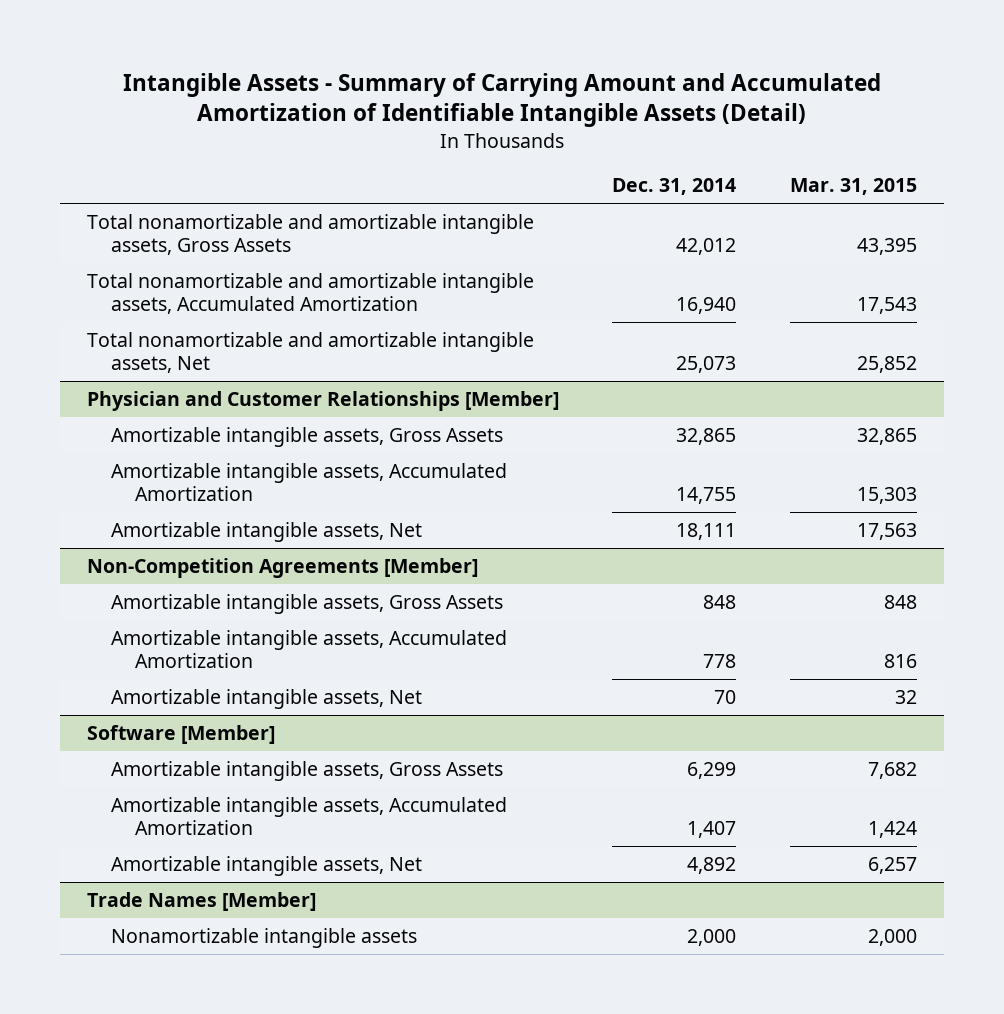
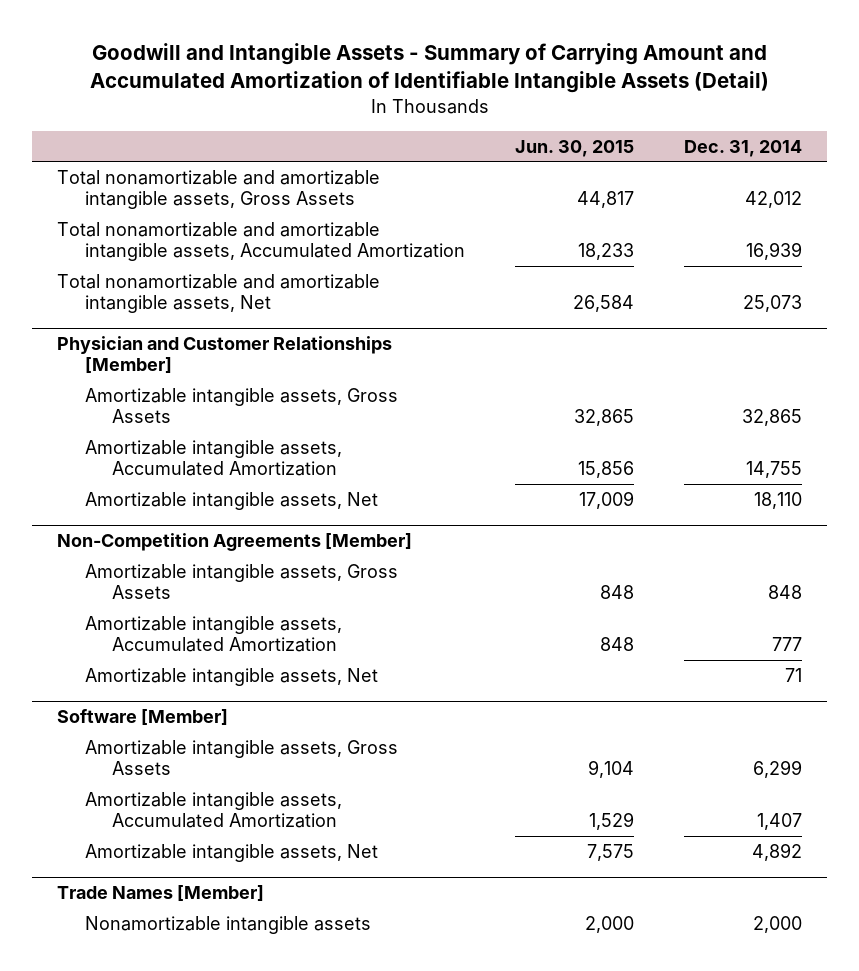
- Intangible Assets - Summary of Carrying Amount and Accumulated Amortization of Identifiable Intangible Assets (Detail)
+ Goodwill and Intangible Assets - Summary of Carrying Amount and Accumulated Amortization of Identifiable Intangible Assets (Detail)
- | Dec. 31, 2014 | Mar. 31, 2015
+ | Jun. 30, 2015 | Dec. 31, 2014
- Total nonamortizable and amortizable intangible assets, Accumulated Amortization | 16,940 | 17,543
+ Total nonamortizable and amortizable intangible assets, Accumulated Amortization | 18,233 | 16,939
@ Physician and Customer Relationships [Member]
- Amortizable intangible assets, Net | 18,111 | 17,563
+ Amortizable intangible assets, Net | 17,009 | 18,110
@ Non-Competition Agreements [Member]
- Amortizable intangible assets, Accumulated Amortization | 778 | 816
- Amortizable intangible assets, Net | 70 | 32
+ Amortizable intangible assets, Accumulated Amortization | 848 | 777
+ Amortizable intangible assets, Net | | 71

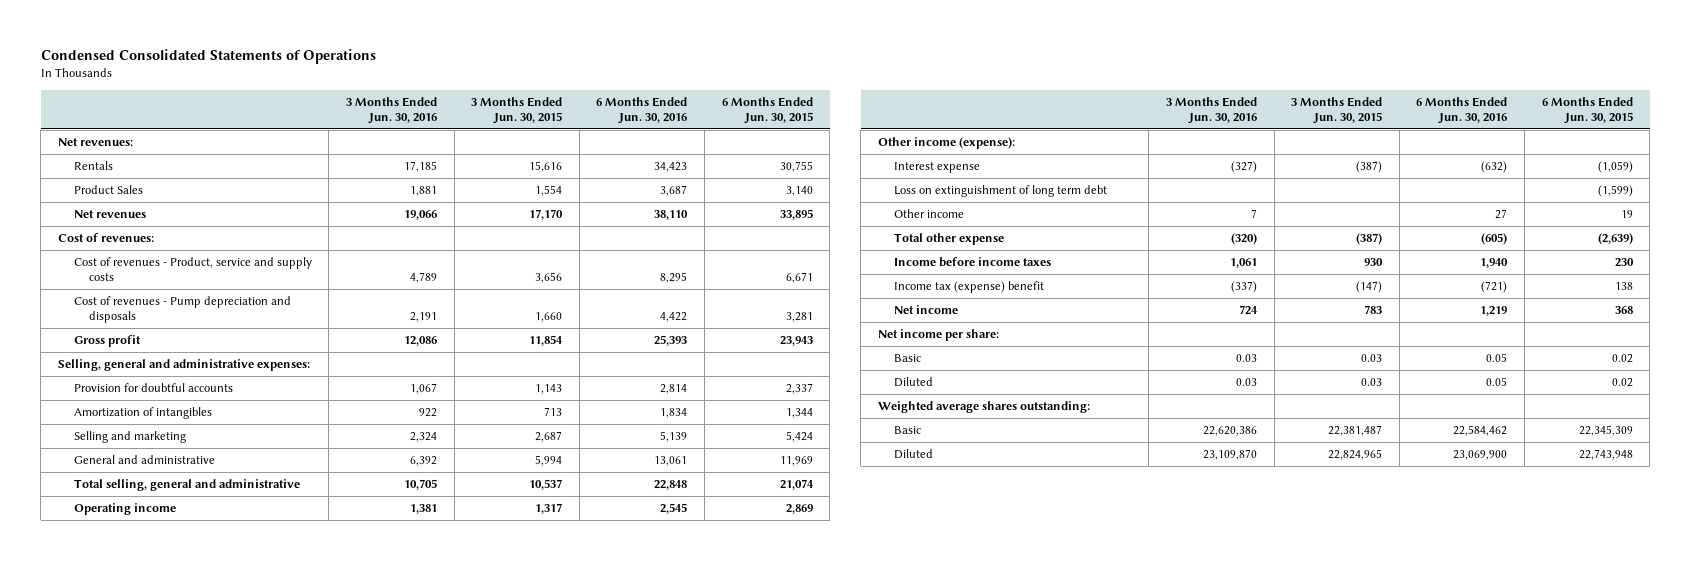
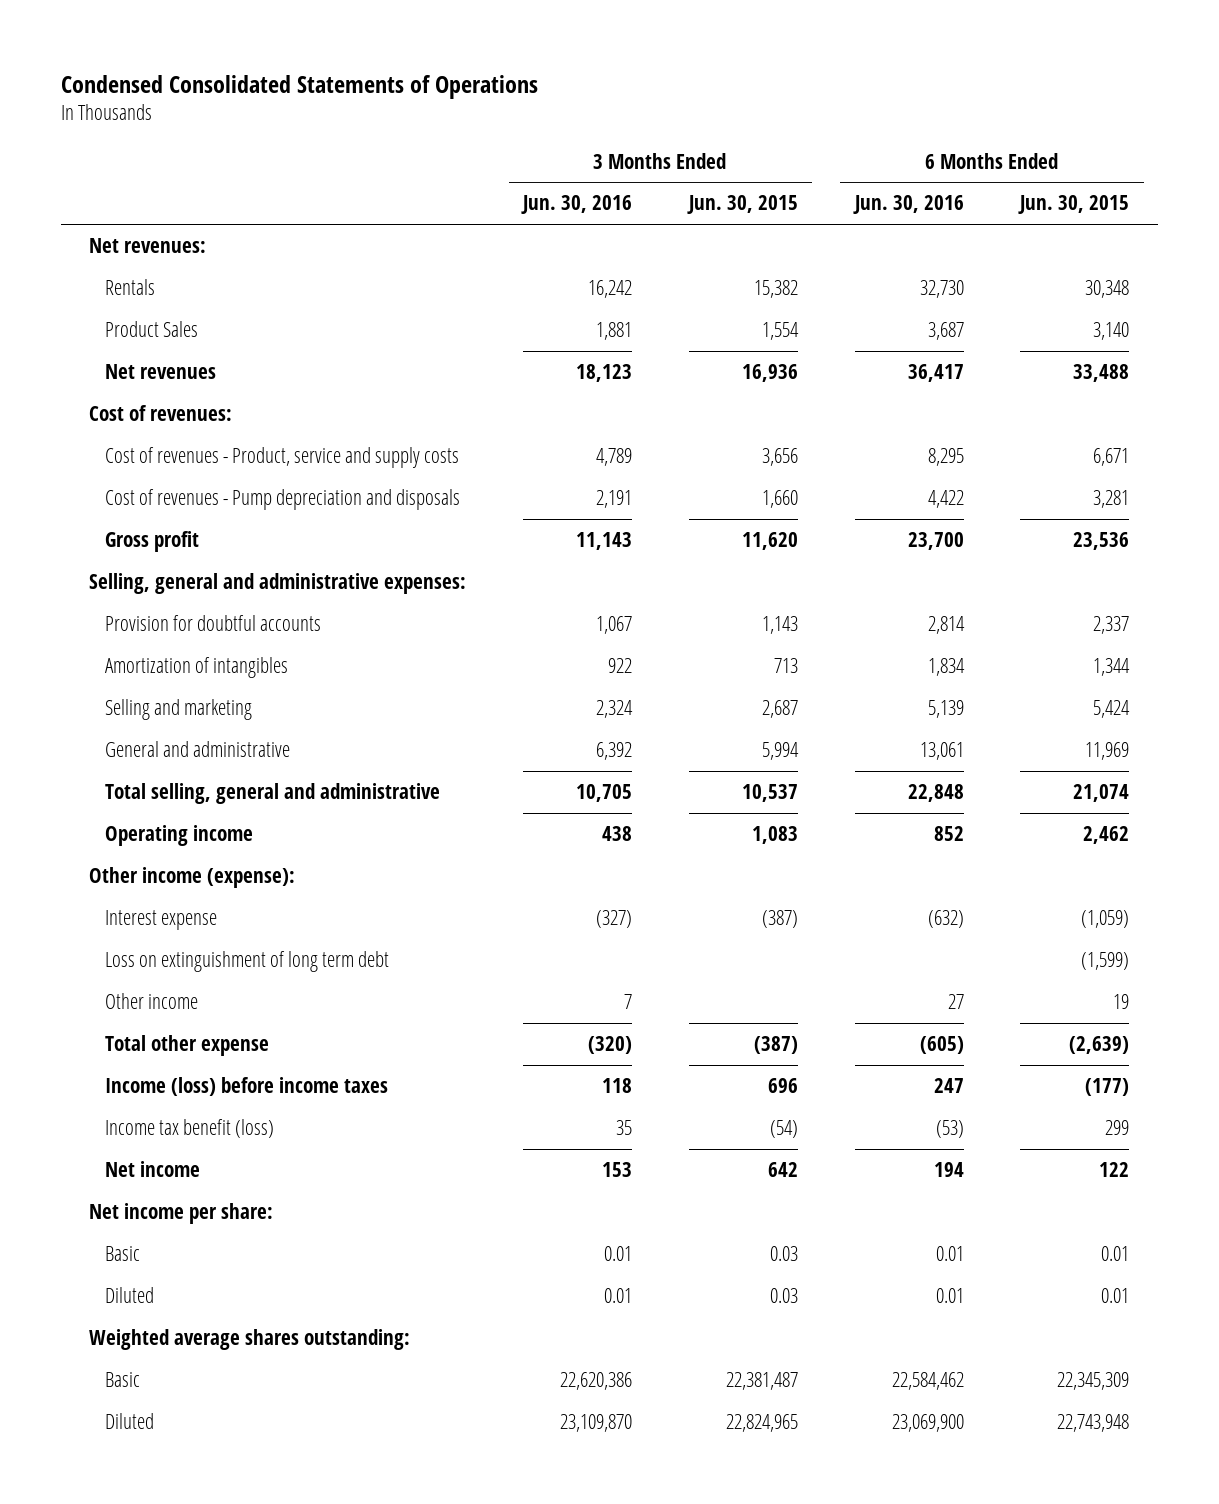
- Rentals | 17,185 | 15,616 | 34,423 | 30,755
+ Rentals | 16,242 | 15,382 | 32,730 | 30,348
- Net revenues | 19,066 | 17,170 | 38,110 | 33,895
+ Net revenues | 18,123 | 16,936 | 36,417 | 33,488
- Gross profit | 12,086 | 11,854 | 25,393 | 23,943
+ Gross profit | 11,143 | 11,620 | 23,700 | 23,536
- Operating income | 1,381 | 1,317 | 2,545 | 2,869
+ Operating income | 438 | 1,083 | 852 | 2,462
- Income before income taxes | 1,061 | 930 | 1,940 | 230
- Income tax (expense) benefit | (337) | (147) | (721) | 138
- Net income | 724 | 783 | 1,219 | 368
+ Income (loss) before income taxes | 118 | 696 | 247 | (177)
+ Income tax benefit (loss) | 35 | (54) | (53) | 299
+ Net income | 153 | 642 | 194 | 122
- Basic | 0.03 | 0.03 | 0.05 | 0.02
- Diluted | 0.03 | 0.03 | 0.05 | 0.02
+ Basic | 0.01 | 0.03 | 0.01 | 0.01
+ Diluted | 0.01 | 0.03 | 0.01 | 0.01

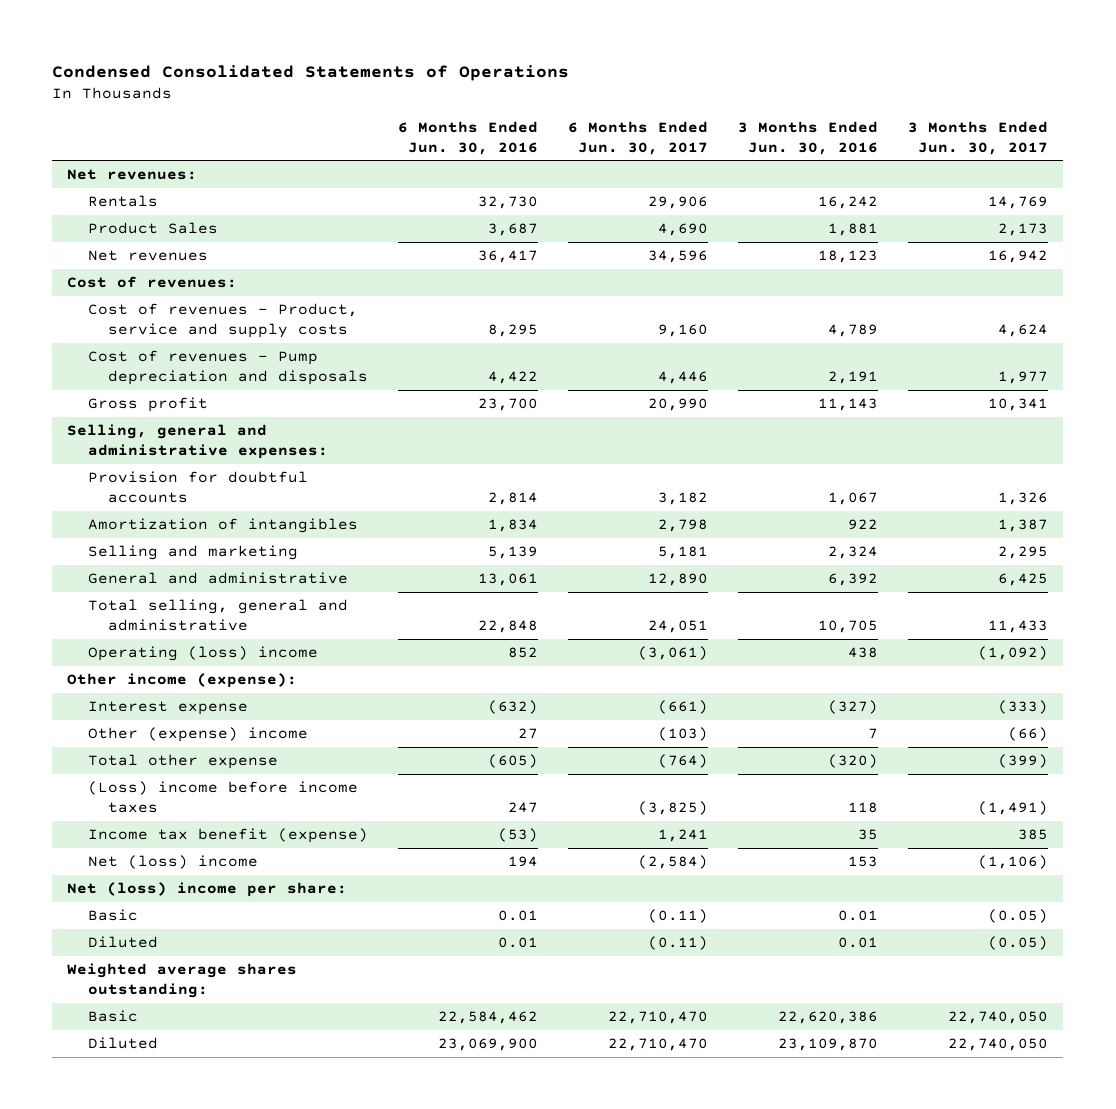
- | 3 Months Ended Jun. 30, 2016 | 3 Months Ended Jun. 30, 2015 | 6 Months Ended Jun. 30, 2016 | 6 Months Ended Jun. 30, 2015
+ | 6 Months Ended Jun. 30, 2016 | 6 Months Ended Jun. 30, 2017 | 3 Months Ended Jun. 30, 2016 | 3 Months Ended Jun. 30, 2017
- Operating income | 438 | 1,083 | 852 | 2,462
+ Operating (loss) income | 852 | (3,061) | 438 | (1,092)
- Loss on extinguishment of long term debt | | | | (1,599)
- Other income | 7 | | 27 | 19
+ Other (expense) income | 27 | (103) | 7 | (66)
- Income (loss) before income taxes | 118 | 696 | 247 | (177)
- Income tax benefit (loss) | 35 | (54) | (53) | 299
- Net income | 153 | 642 | 194 | 122
- Net income per share:
+ (Loss) income before income taxes | 247 | (3,825) | 118 | (1,491)
+ Income tax benefit (expense) | (53) | 1,241 | 35 | 385
+ Net (loss) income | 194 | (2,584) | 153 | (1,106)
+ Net (loss) income per share:

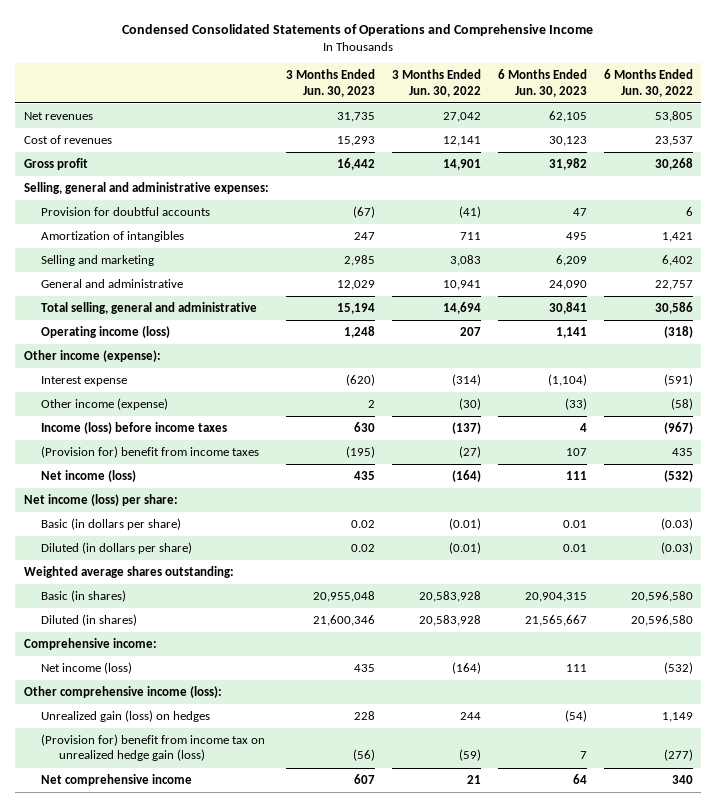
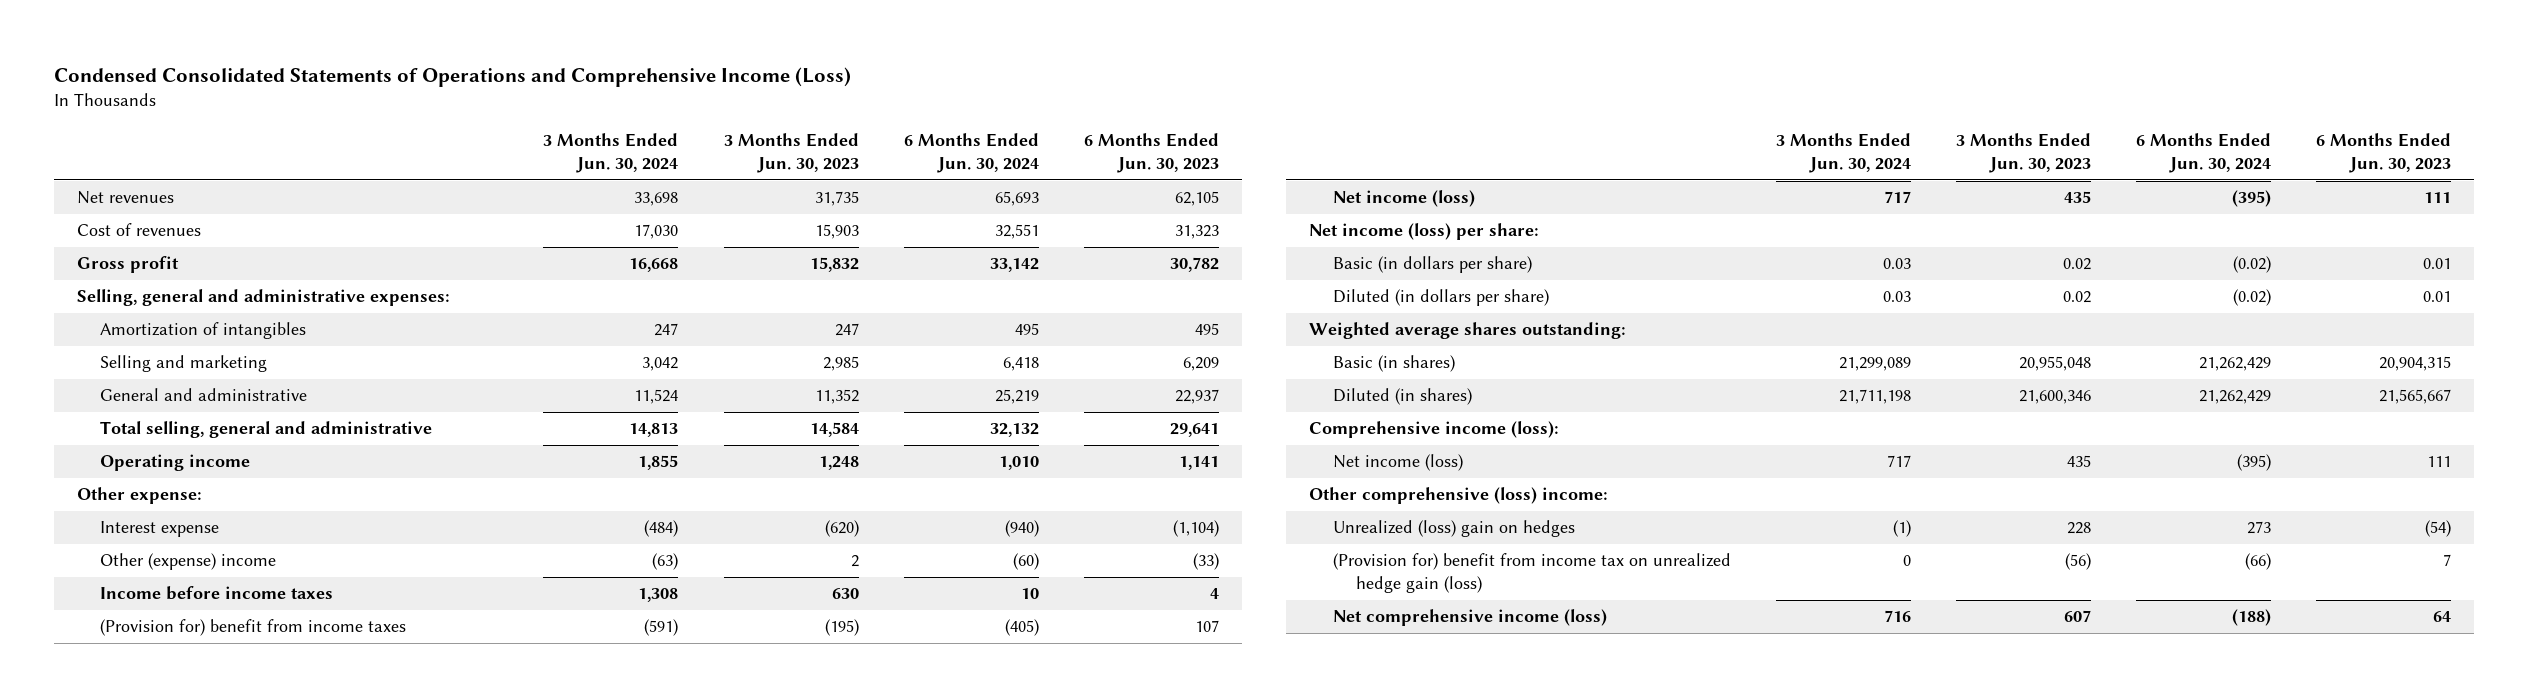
- Condensed Consolidated Statements of Operations and Comprehensive Income
+ Condensed Consolidated Statements of Operations and Comprehensive Income (Loss)
- | 3 Months Ended Jun. 30, 2023 | 3 Months Ended Jun. 30, 2022 | 6 Months Ended Jun. 30, 2023 | 6 Months Ended Jun. 30, 2022
+ | 3 Months Ended Jun. 30, 2024 | 3 Months Ended Jun. 30, 2023 | 6 Months Ended Jun. 30, 2024 | 6 Months Ended Jun. 30, 2023
- Cost of revenues | 15,293 | 12,141 | 30,123 | 23,537
- Gross profit | 16,442 | 14,901 | 31,982 | 30,268
+ Cost of revenues | 17,030 | 15,903 | 32,551 | 31,323
+ Gross profit | 16,668 | 15,832 | 33,142 | 30,782
- Provision for doubtful accounts | (67) | (41) | 47 | 6
- General and administrative | 12,029 | 10,941 | 24,090 | 22,757
- Total selling, general and administrative | 15,194 | 14,694 | 30,841 | 30,586
- Operating income (loss) | 1,248 | 207 | 1,141 | (318)
- Other income (expense):
+ General and administrative | 11,524 | 11,352 | 25,219 | 22,937
+ Total selling, general and administrative | 14,813 | 14,584 | 32,132 | 29,641
+ Operating income | 1,855 | 1,248 | 1,010 | 1,141
+ Other expense:
- Other income (expense) | 2 | (30) | (33) | (58)
- Income (loss) before income taxes | 630 | (137) | 4 | (967)
+ Other (expense) income | (63) | 2 | (60) | (33)
+ Income before income taxes | 1,308 | 630 | 10 | 4
- Comprehensive income:
+ Comprehensive income (loss):
- Other comprehensive income (loss):
- Unrealized gain (loss) on hedges | 228 | 244 | (54) | 1,149
+ Other comprehensive (loss) income:
+ Unrealized (loss) gain on hedges | (1) | 228 | 273 | (54)
- Net comprehensive income | 607 | 21 | 64 | 340
+ Net comprehensive income (loss) | 716 | 607 | (188) | 64

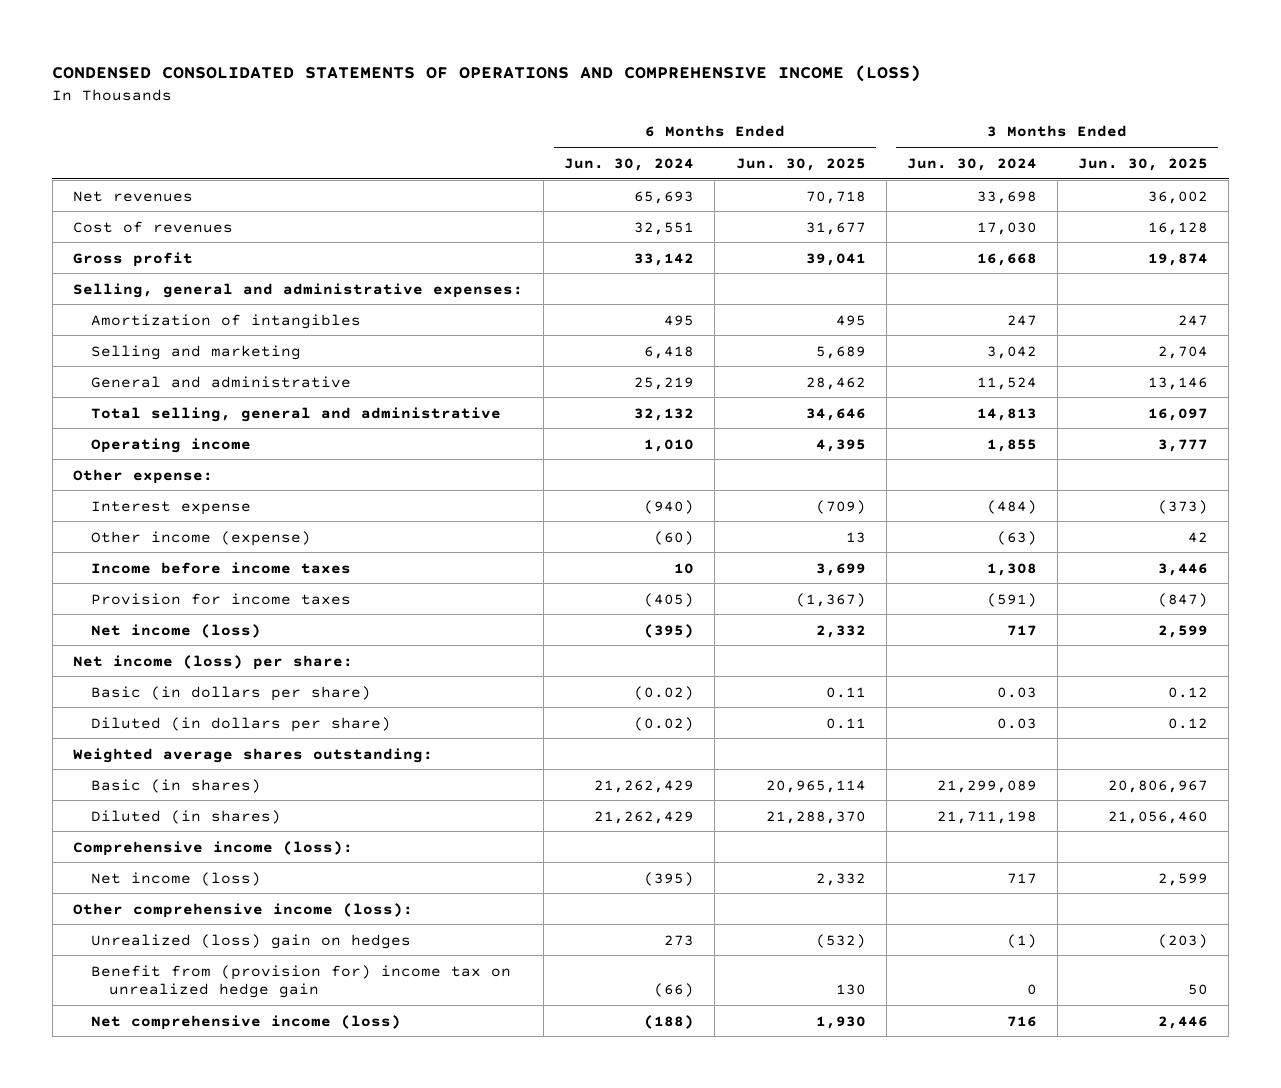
- Condensed Consolidated Statements of Operations and Comprehensive Income (Loss)
+ CONDENSED CONSOLIDATED STATEMENTS OF OPERATIONS AND COMPREHENSIVE INCOME (LOSS)
- | 3 Months Ended Jun. 30, 2024 | 3 Months Ended Jun. 30, 2023 | 6 Months Ended Jun. 30, 2024 | 6 Months Ended Jun. 30, 2023
+ | 6 Months Ended Jun. 30, 2024 | 6 Months Ended Jun. 30, 2025 | 3 Months Ended Jun. 30, 2024 | 3 Months Ended Jun. 30, 2025
- Other (expense) income | (63) | 2 | (60) | (33)
+ Other income (expense) | (60) | 13 | (63) | 42
- (Provision for) benefit from income taxes | (591) | (195) | (405) | 107
+ Provision for income taxes | (405) | (1,367) | (591) | (847)
- Other comprehensive (loss) income:
+ Other comprehensive income (loss):
- (Provision for) benefit from income tax on unrealized hedge gain (loss) | 0 | (56) | (66) | 7
+ Benefit from (provision for) income tax on unrealized hedge gain | (66) | 130 | 0 | 50

